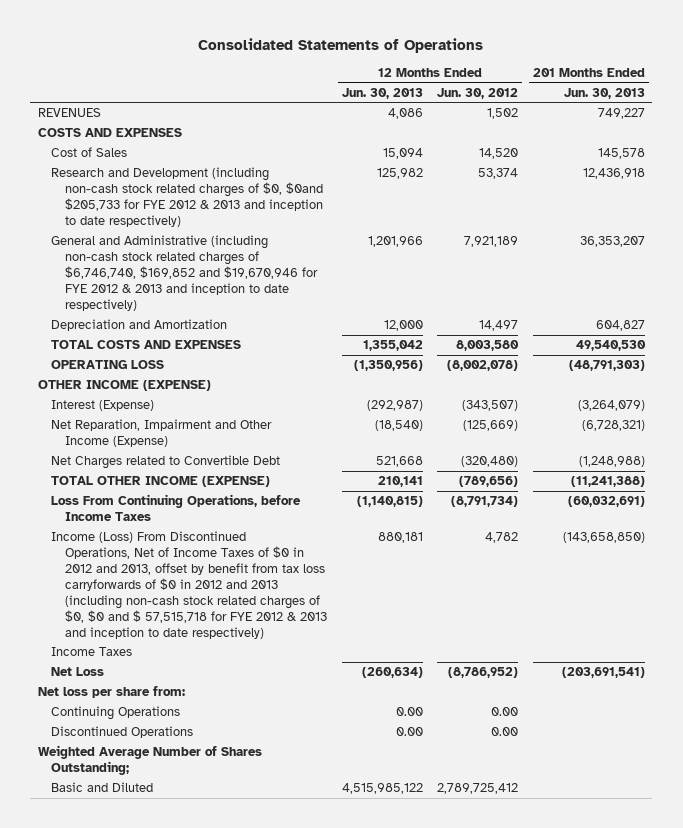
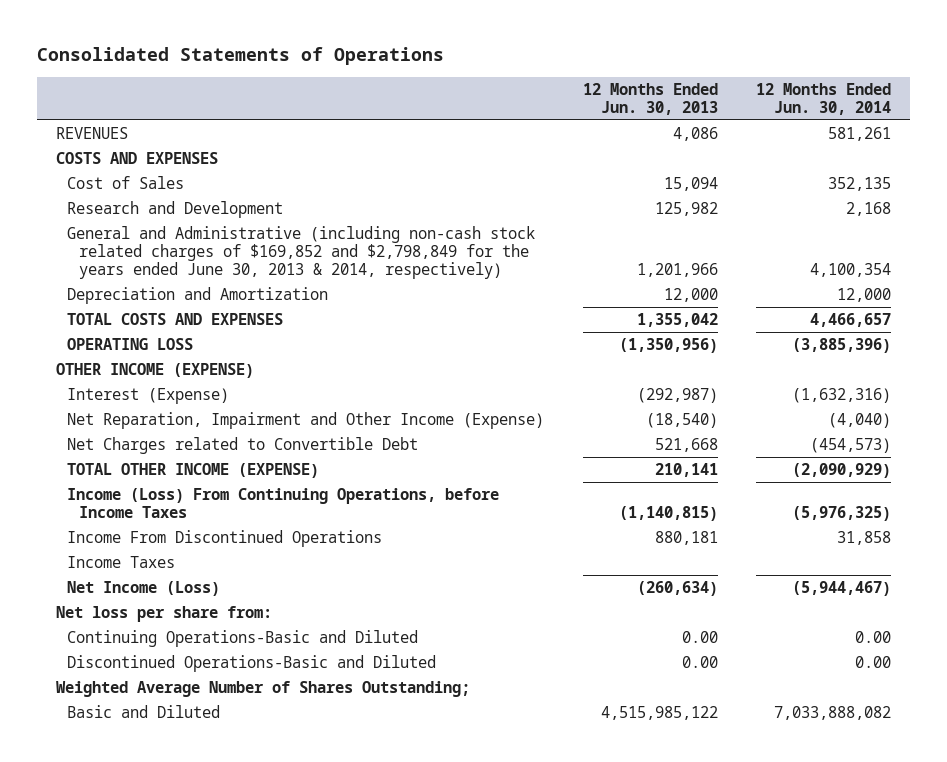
- | 12 Months Ended Jun. 30, 2013 | 12 Months Ended Jun. 30, 2012 | 201 Months Ended Jun. 30, 2013
+ | 12 Months Ended Jun. 30, 2013 | 12 Months Ended Jun. 30, 2014
- Research and Development (including non-cash stock related charges of $0, $0and $205,733 for FYE 2012 & 2013 and inception to date respectively) | 125,982 | 53,374 | 12,436,918
- General and Administrative (including non-cash stock related charges of $6,746,740, $169,852 and $19,670,946 for FYE 2012 & 2013 and inception to date respectively) | 1,201,966 | 7,921,189 | 36,353,207
+ Research and Development | 125,982 | 2,168
+ General and Administrative (including non-cash stock related charges of $169,852 and $2,798,849 for the years ended June 30, 2013 & 2014, respectively) | 1,201,966 | 4,100,354
- Loss From Continuing Operations, before Income Taxes | (1,140,815) | (8,791,734) | (60,032,691)
- Income (Loss) From Discontinued Operations, Net of Income Taxes of $0 in 2012 and 2013, offset by benefit from tax loss carryforwards of $0 in 2012 and 2013 (including non-cash stock related charges of $0, $0 and $ 57,515,718 for FYE 2012 & 2013 and inception to date respectively) | 880,181 | 4,782 | (143,658,850)
+ Income (Loss) From Continuing Operations, before Income Taxes | (1,140,815) | (5,976,325)
+ Income From Discontinued Operations | 880,181 | 31,858
- Net Loss | (260,634) | (8,786,952) | (203,691,541)
+ Net Income (Loss) | (260,634) | (5,944,467)
- Continuing Operations | 0.00 | 0.00 |
- Discontinued Operations | 0.00 | 0.00 |
+ Continuing Operations-Basic and Diluted | 0.00 | 0.00
+ Discontinued Operations-Basic and Diluted | 0.00 | 0.00

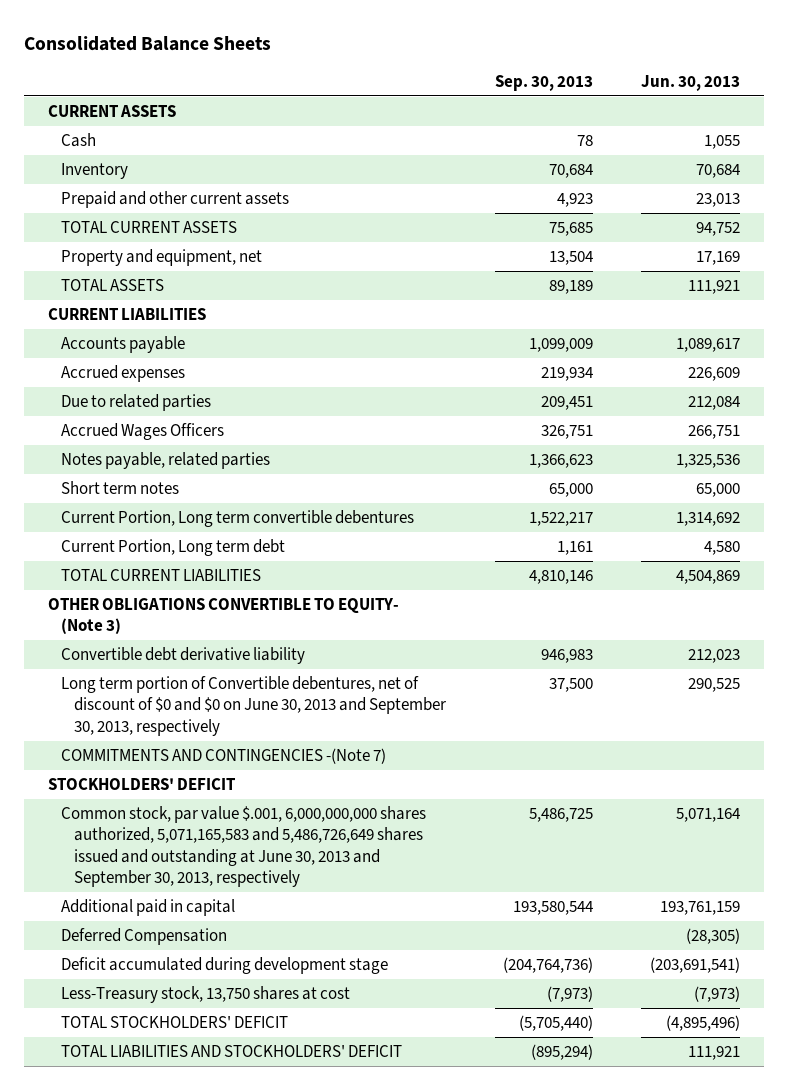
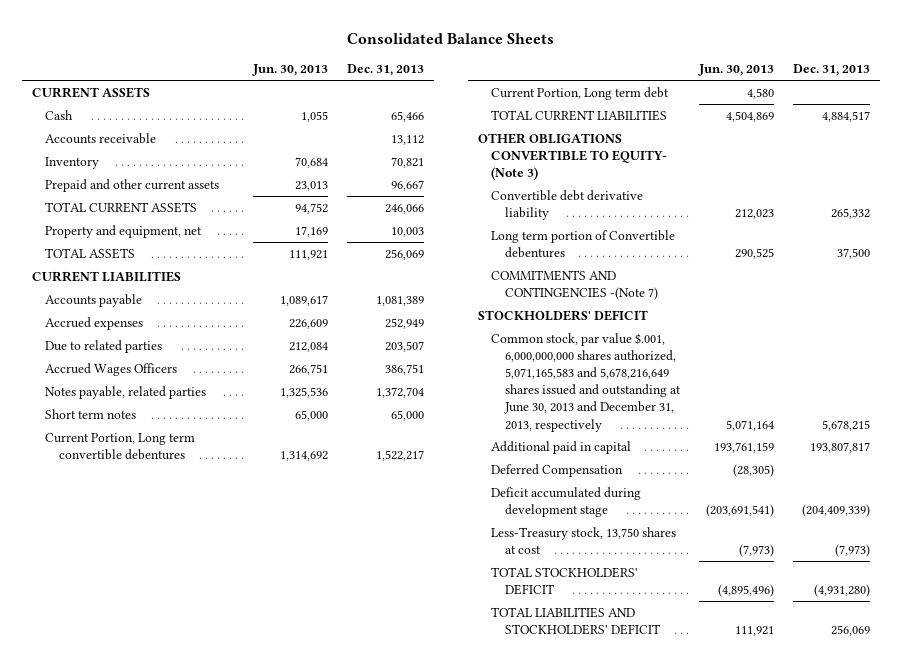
- | Sep. 30, 2013 | Jun. 30, 2013
+ | Jun. 30, 2013 | Dec. 31, 2013
+ Accounts receivable | | 13,112
- Long term portion of Convertible debentures, net of discount of $0 and $0 on June 30, 2013 and September 30, 2013, respectively | 37,500 | 290,525
+ Long term portion of Convertible debentures | 290,525 | 37,500
- Common stock, par value $.001, 6,000,000,000 shares authorized, 5,071,165,583 and 5,486,726,649 shares issued and outstanding at June 30, 2013 and September 30, 2013, respectively | 5,486,725 | 5,071,164
+ Common stock, par value $.001, 6,000,000,000 shares authorized, 5,071,165,583 and 5,678,216,649 shares issued and outstanding at June 30, 2013 and December 31, 2013, respectively | 5,071,164 | 5,678,215

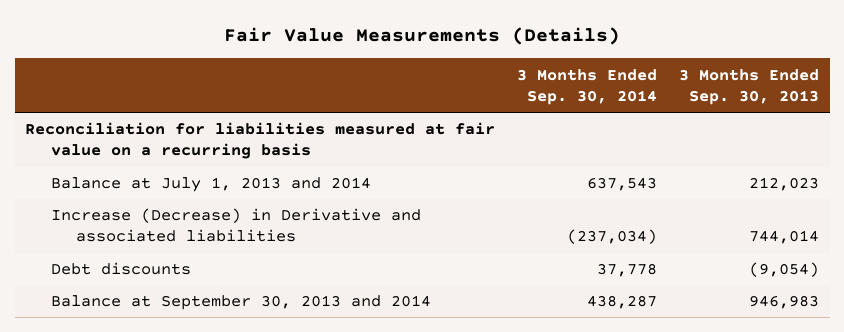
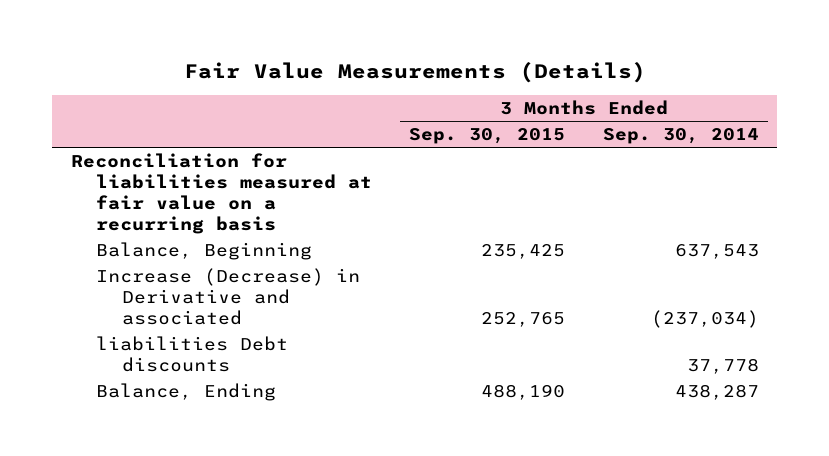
- | 3 Months Ended Sep. 30, 2014 | 3 Months Ended Sep. 30, 2013
+ | 3 Months Ended Sep. 30, 2015 | 3 Months Ended Sep. 30, 2014
- Balance at July 1, 2013 and 2014 | 637,543 | 212,023
- Increase (Decrease) in Derivative and associated liabilities | (237,034) | 744,014
- Debt discounts | 37,778 | (9,054)
- Balance at September 30, 2013 and 2014 | 438,287 | 946,983
+ Balance, Beginning | 235,425 | 637,543
+ Increase (Decrease) in Derivative and associated | 252,765 | (237,034)
+ liabilities Debt discounts | | 37,778
+ Balance, Ending | 488,190 | 438,287

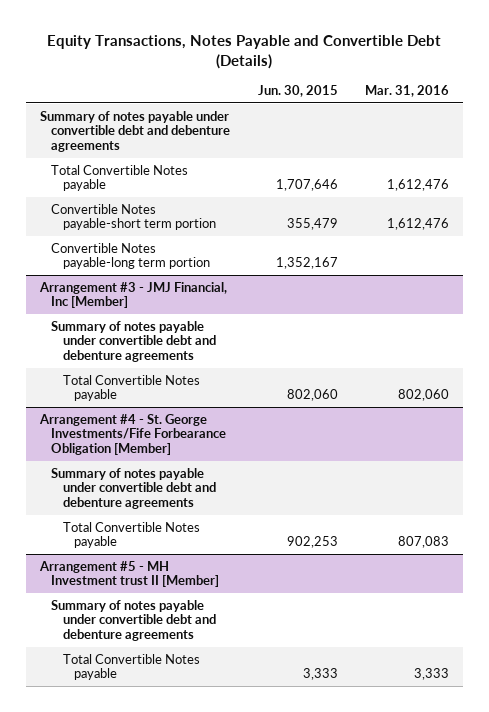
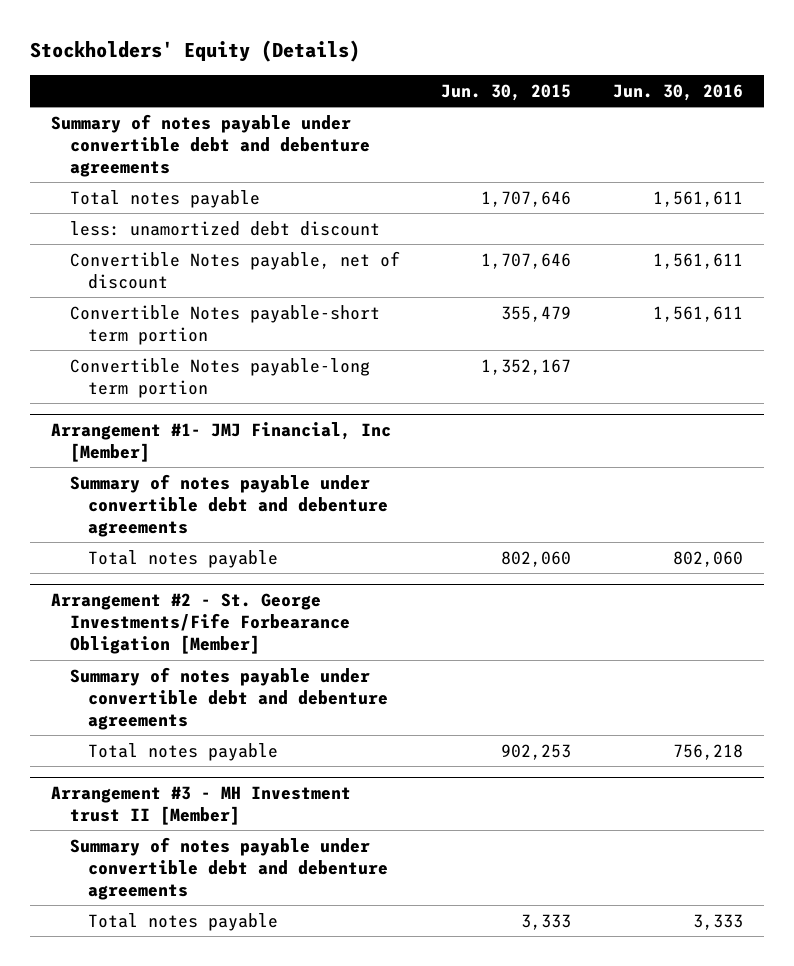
- Equity Transactions, Notes Payable and Convertible Debt (Details)
+ Stockholders' Equity (Details)
- | Jun. 30, 2015 | Mar. 31, 2016
+ | Jun. 30, 2015 | Jun. 30, 2016
- Total Convertible Notes payable | 1,707,646 | 1,612,476
+ Total notes payable | 1,707,646 | 1,561,611
+ less: unamortized debt discount
+ Convertible Notes payable, net of discount | 1,707,646 | 1,561,611
- Arrangement #3 - JMJ Financial, Inc [Member]
+ Arrangement #1- JMJ Financial, Inc [Member]
- Total Convertible Notes payable | 802,060 | 802,060
- Arrangement #4 - St. George Investments/Fife Forbearance Obligation [Member]
+ Total notes payable | 802,060 | 802,060
+ Arrangement #2 - St. George Investments/Fife Forbearance Obligation [Member]
- Total Convertible Notes payable | 902,253 | 807,083
- Arrangement #5 - MH Investment trust II [Member]
+ Total notes payable | 902,253 | 756,218
+ Arrangement #3 - MH Investment trust II [Member]
- Total Convertible Notes payable | 3,333 | 3,333
+ Total notes payable | 3,333 | 3,333

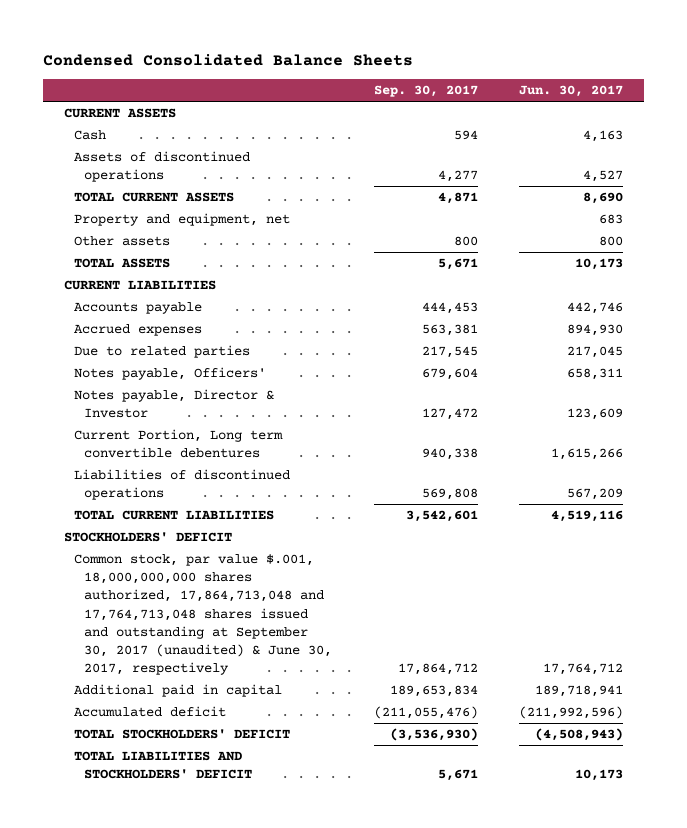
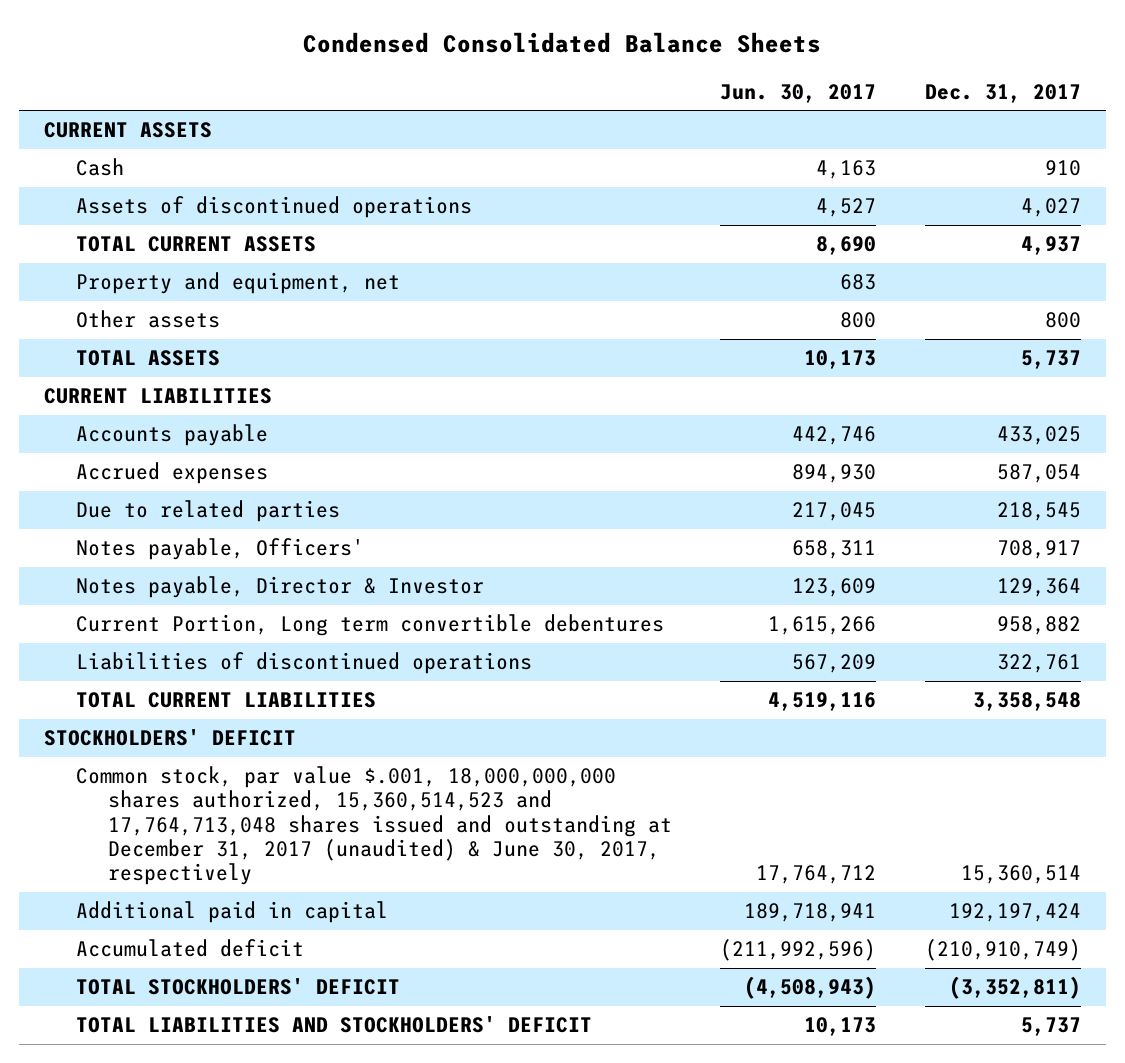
- | Sep. 30, 2017 | Jun. 30, 2017
+ | Jun. 30, 2017 | Dec. 31, 2017
- Common stock, par value $.001, 18,000,000,000 shares authorized, 17,864,713,048 and 17,764,713,048 shares issued and outstanding at September 30, 2017 (unaudited) & June 30, 2017, respectively | 17,864,712 | 17,764,712
+ Common stock, par value $.001, 18,000,000,000 shares authorized, 15,360,514,523 and 17,764,713,048 shares issued and outstanding at December 31, 2017 (unaudited) & June 30, 2017, respectively | 17,764,712 | 15,360,514

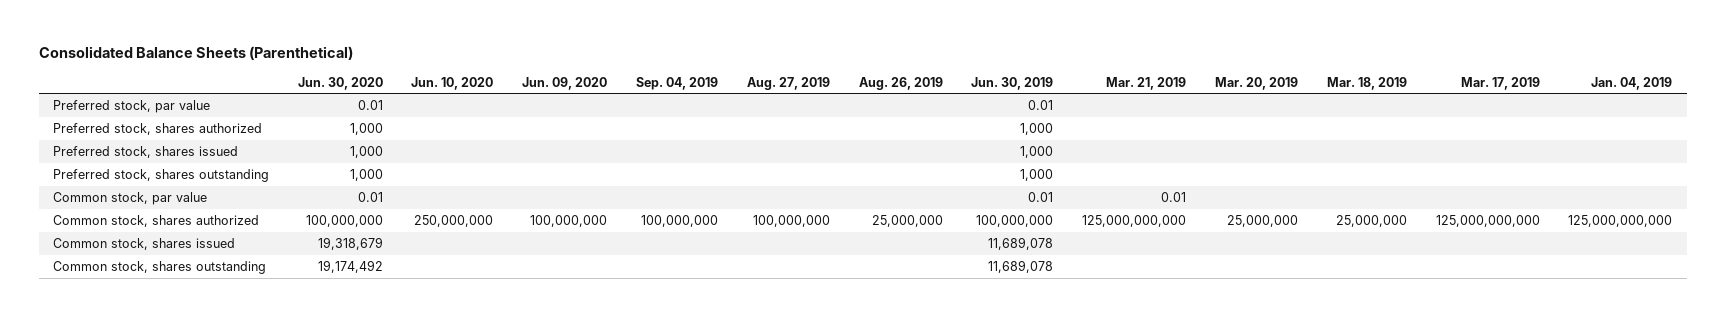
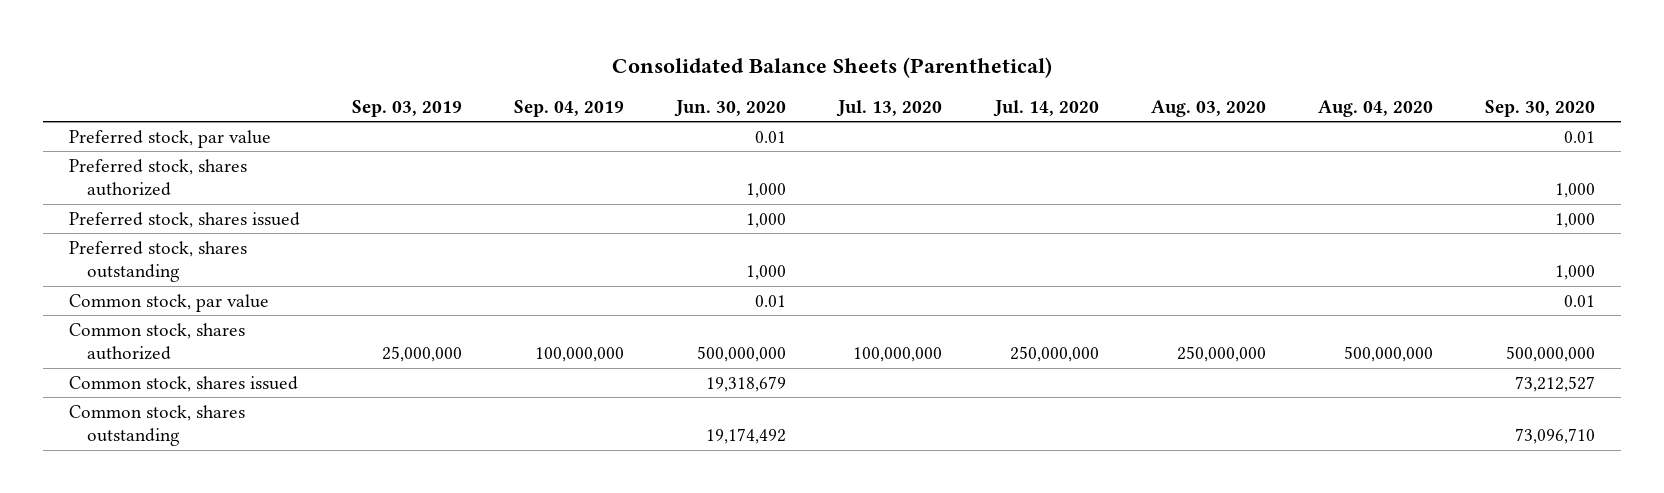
- | Jun. 30, 2020 | Jun. 10, 2020 | Jun. 09, 2020 | Sep. 04, 2019 | Aug. 27, 2019 | Aug. 26, 2019 | Jun. 30, 2019 | Mar. 21, 2019 | Mar. 20, 2019 | Mar. 18, 2019 | Mar. 17, 2019 | Jan. 04, 2019
+ | Sep. 03, 2019 | Sep. 04, 2019 | Jun. 30, 2020 | Jul. 13, 2020 | Jul. 14, 2020 | Aug. 03, 2020 | Aug. 04, 2020 | Sep. 30, 2020
- Common stock, shares authorized | 100,000,000 | 250,000,000 | 100,000,000 | 100,000,000 | 100,000,000 | 25,000,000 | 100,000,000 | 125,000,000,000 | 25,000,000 | 25,000,000 | 125,000,000,000 | 125,000,000,000
+ Common stock, shares authorized | 25,000,000 | 100,000,000 | 500,000,000 | 100,000,000 | 250,000,000 | 250,000,000 | 500,000,000 | 500,000,000

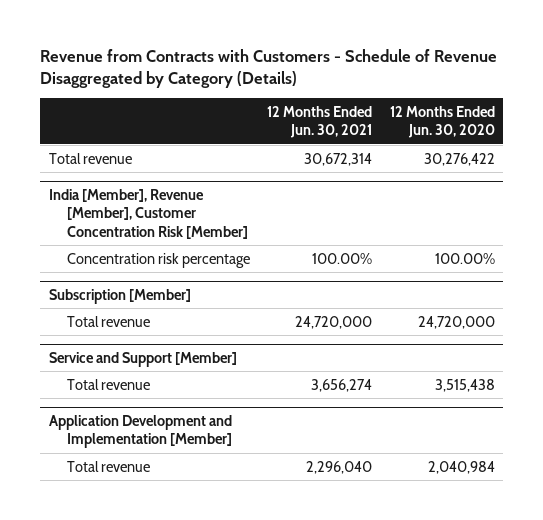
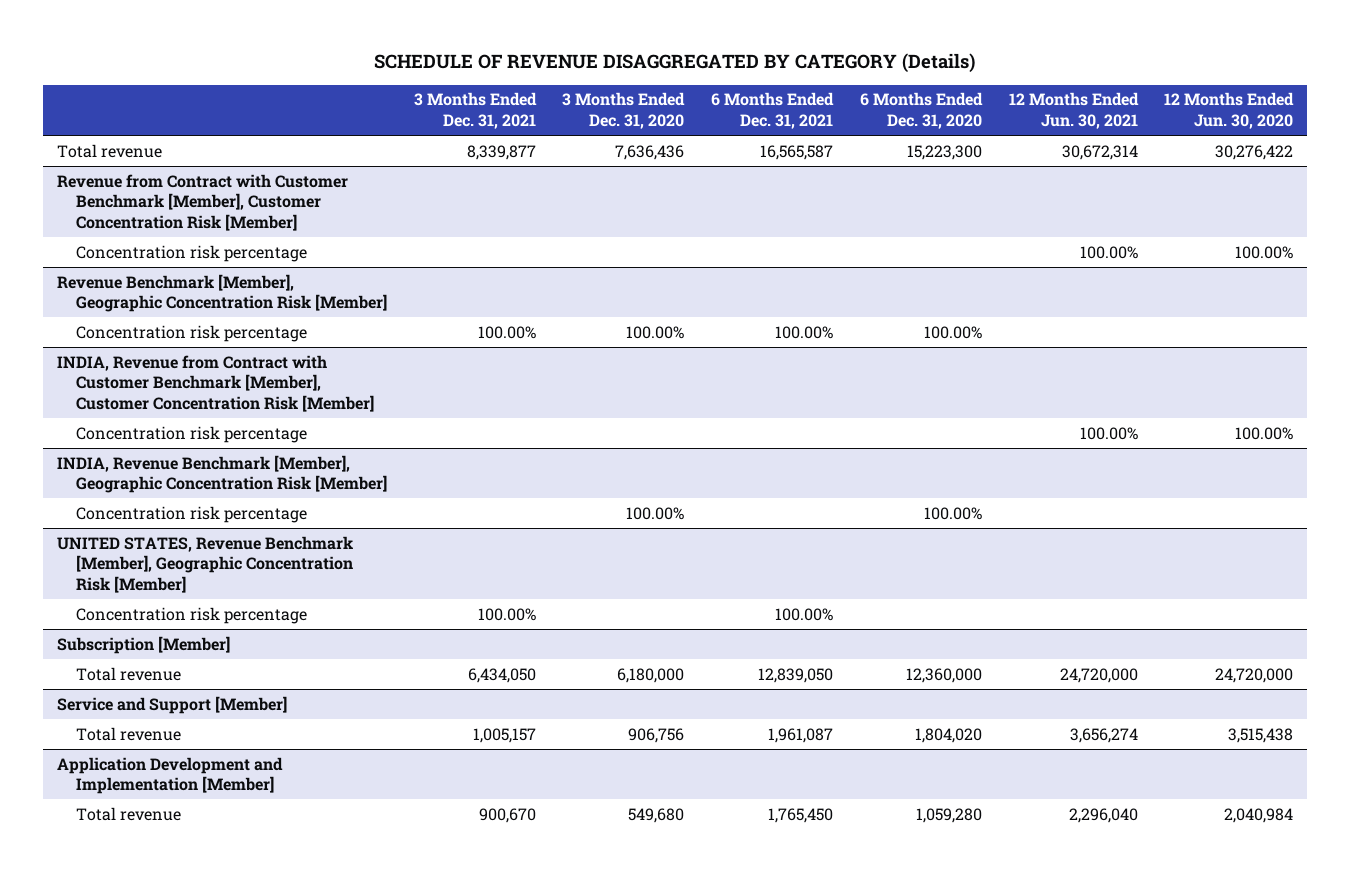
- Revenue from Contracts with Customers - Schedule of Revenue Disaggregated by Category (Details)
+ SCHEDULE OF REVENUE DISAGGREGATED BY CATEGORY (Details)
- | 12 Months Ended Jun. 30, 2021 | 12 Months Ended Jun. 30, 2020
+ | 3 Months Ended Dec. 31, 2021 | 3 Months Ended Dec. 31, 2020 | 6 Months Ended Dec. 31, 2021 | 6 Months Ended Dec. 31, 2020 | 12 Months Ended Jun. 30, 2021 | 12 Months Ended Jun. 30, 2020
- India [Member], Revenue [Member], Customer Concentration Risk [Member]
+ Revenue from Contract with Customer Benchmark [Member], Customer Concentration Risk [Member]
+ Revenue Benchmark [Member], Geographic Concentration Risk [Member]
+ Concentration risk percentage | 100.00% | 100.00% | 100.00% | 100.00% | |
+ INDIA, Revenue from Contract with Customer Benchmark [Member], Customer Concentration Risk [Member]
+ Concentration risk percentage | | | | | 100.00% | 100.00%
+ INDIA, Revenue Benchmark [Member], Geographic Concentration Risk [Member]
+ Concentration risk percentage | | 100.00% | | 100.00% | |
+ UNITED STATES, Revenue Benchmark [Member], Geographic Concentration Risk [Member]
+ Concentration risk percentage | 100.00% | | 100.00% | | |

